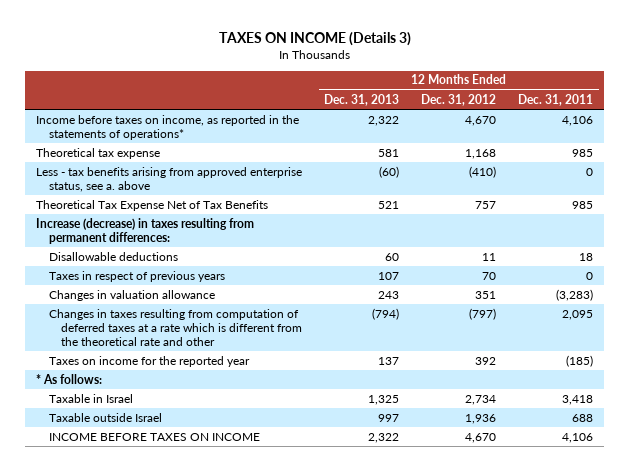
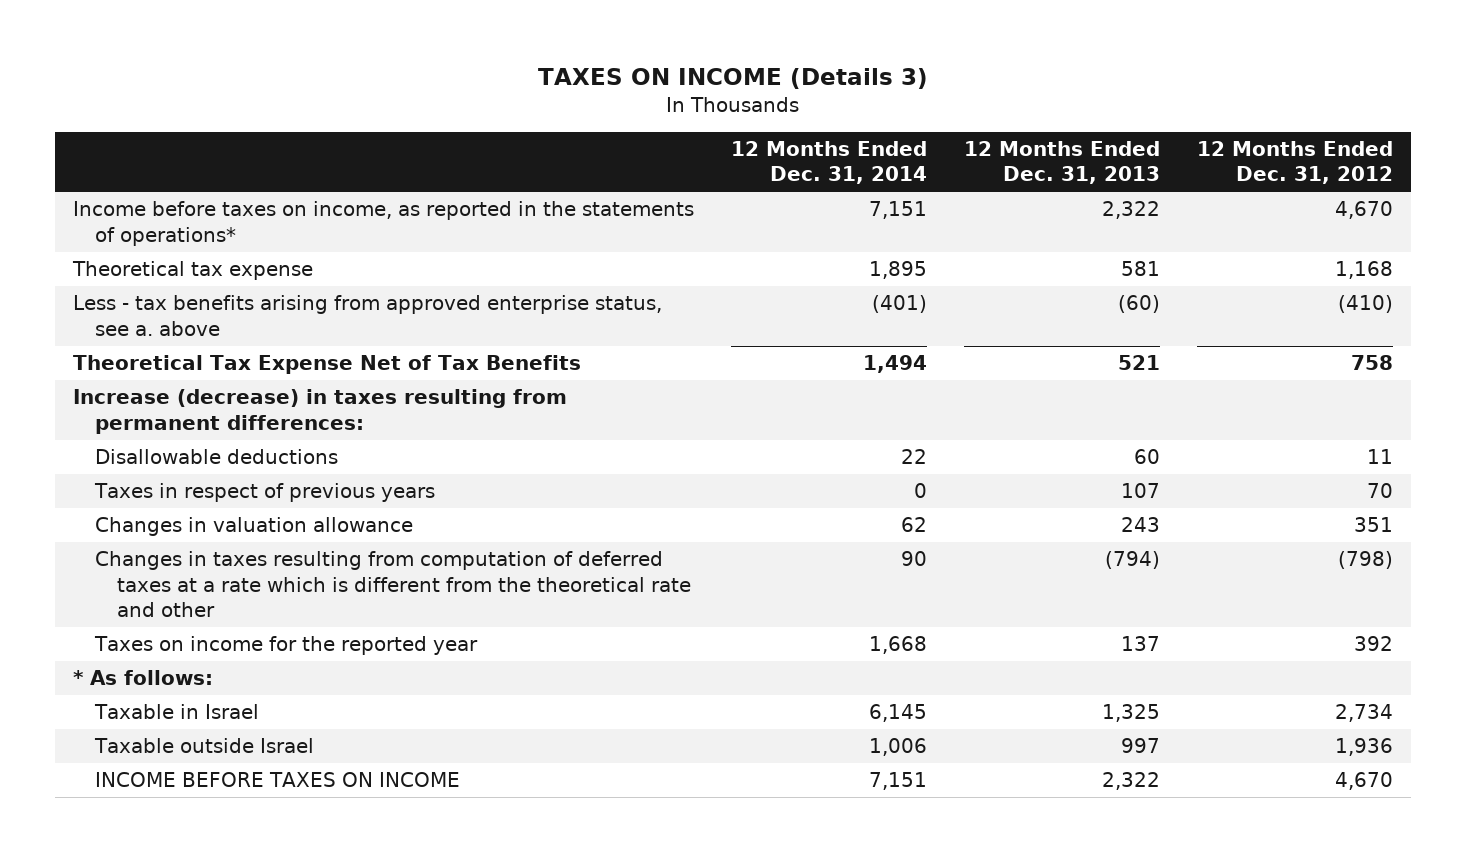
- | 12 Months Ended Dec. 31, 2013 | 12 Months Ended Dec. 31, 2012 | 12 Months Ended Dec. 31, 2011
+ | 12 Months Ended Dec. 31, 2014 | 12 Months Ended Dec. 31, 2013 | 12 Months Ended Dec. 31, 2012
- Theoretical Tax Expense Net of Tax Benefits | 521 | 757 | 985
+ Theoretical Tax Expense Net of Tax Benefits | 1,494 | 521 | 758
- Changes in taxes resulting from computation of deferred taxes at a rate which is different from the theoretical rate and other | (794) | (797) | 2,095
+ Changes in taxes resulting from computation of deferred taxes at a rate which is different from the theoretical rate and other | 90 | (794) | (798)

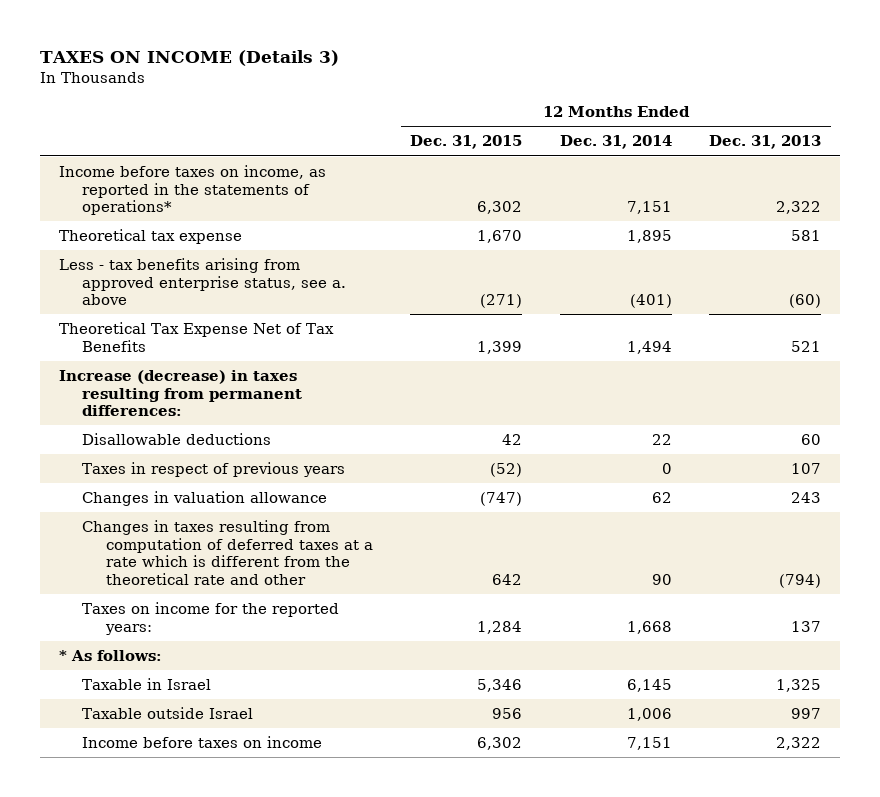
- | 12 Months Ended Dec. 31, 2014 | 12 Months Ended Dec. 31, 2013 | 12 Months Ended Dec. 31, 2012
+ | 12 Months Ended Dec. 31, 2015 | 12 Months Ended Dec. 31, 2014 | 12 Months Ended Dec. 31, 2013
- Taxes on income for the reported year | 1,668 | 137 | 392
+ Taxes on income for the reported years: | 1,284 | 1,668 | 137
- INCOME BEFORE TAXES ON INCOME | 7,151 | 2,322 | 4,670
+ Income before taxes on income | 6,302 | 7,151 | 2,322

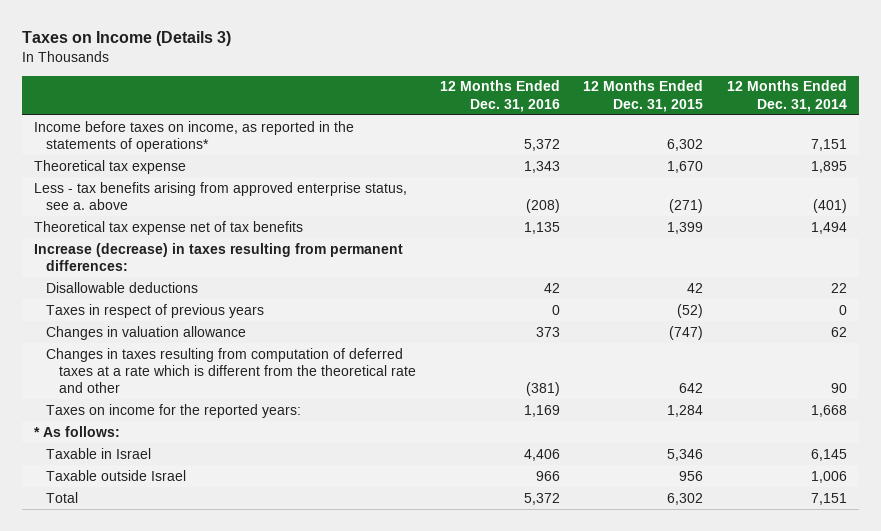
- TAXES ON INCOME (Details 3)
+ Taxes on Income (Details 3)
- | 12 Months Ended Dec. 31, 2015 | 12 Months Ended Dec. 31, 2014 | 12 Months Ended Dec. 31, 2013
+ | 12 Months Ended Dec. 31, 2016 | 12 Months Ended Dec. 31, 2015 | 12 Months Ended Dec. 31, 2014
- Theoretical Tax Expense Net of Tax Benefits | 1,399 | 1,494 | 521
+ Theoretical tax expense net of tax benefits | 1,135 | 1,399 | 1,494
- Income before taxes on income | 6,302 | 7,151 | 2,322
+ Total | 5,372 | 6,302 | 7,151

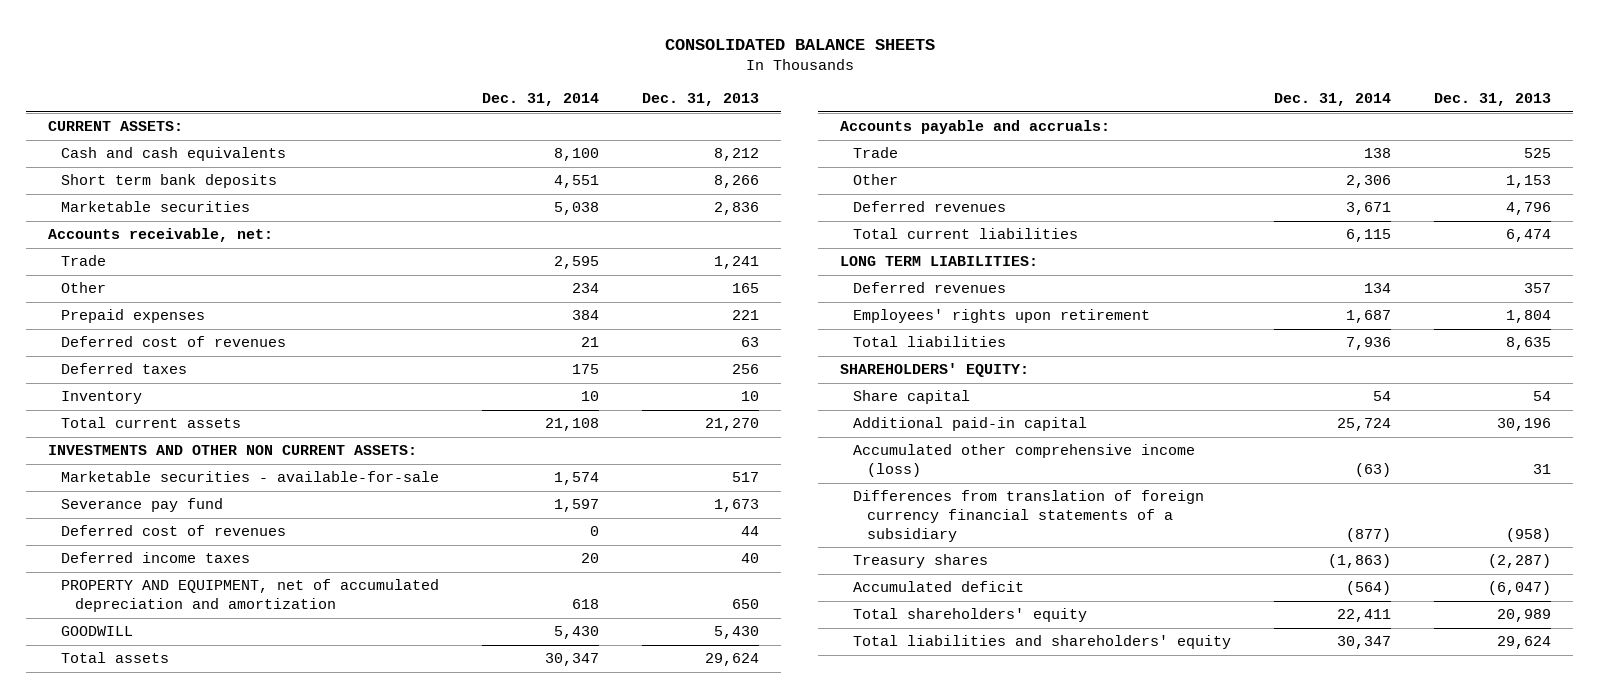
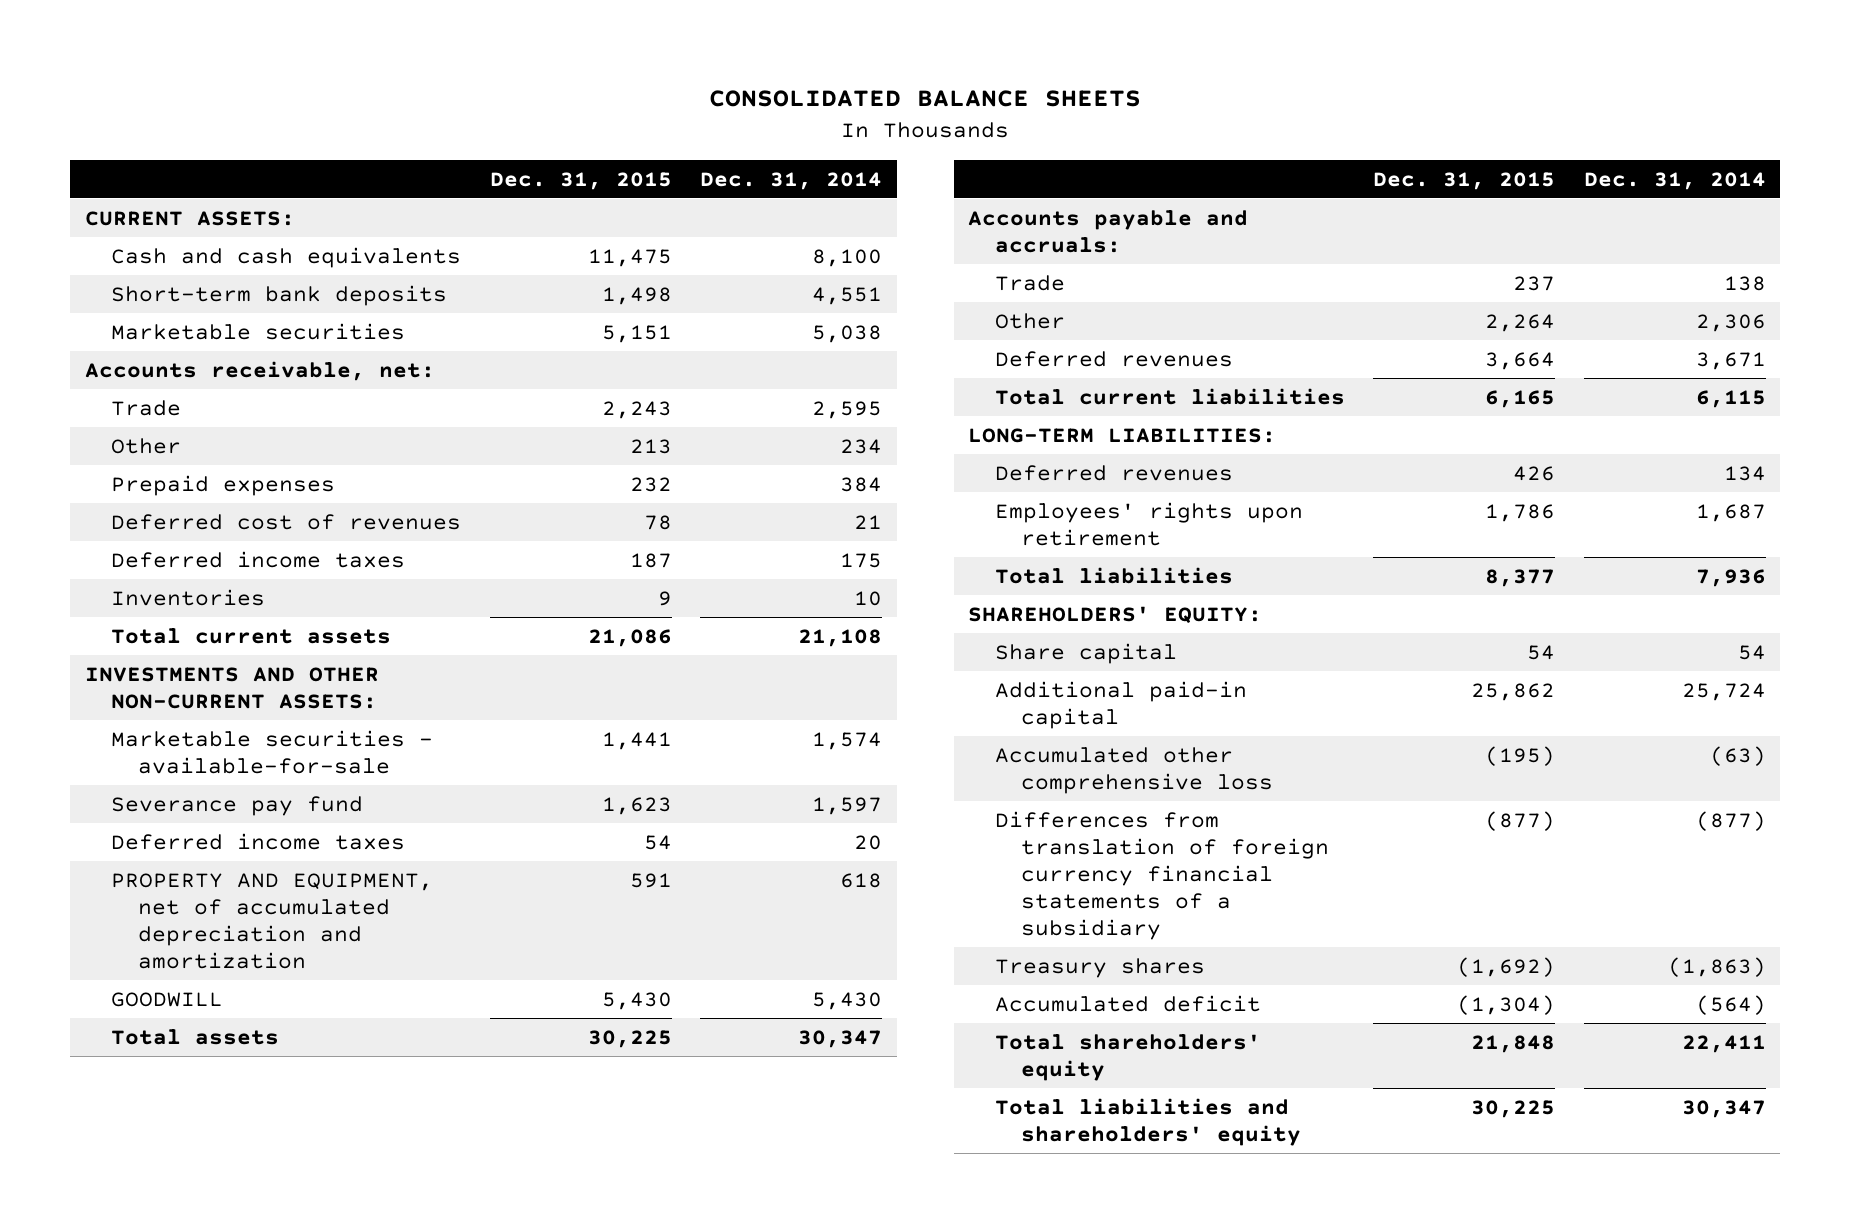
- | Dec. 31, 2014 | Dec. 31, 2013
+ | Dec. 31, 2015 | Dec. 31, 2014
- Short term bank deposits | 4,551 | 8,266
+ Short-term bank deposits | 1,498 | 4,551
- Deferred taxes | 175 | 256
- Inventory | 10 | 10
+ Deferred income taxes | 187 | 175
+ Inventories | 9 | 10
- INVESTMENTS AND OTHER NON CURRENT ASSETS:
+ INVESTMENTS AND OTHER NON-CURRENT ASSETS:
- Deferred cost of revenues | 0 | 44
- LONG TERM LIABILITIES:
+ LONG-TERM LIABILITIES:
- Accumulated other comprehensive income (loss) | (63) | 31
+ Accumulated other comprehensive loss | (195) | (63)

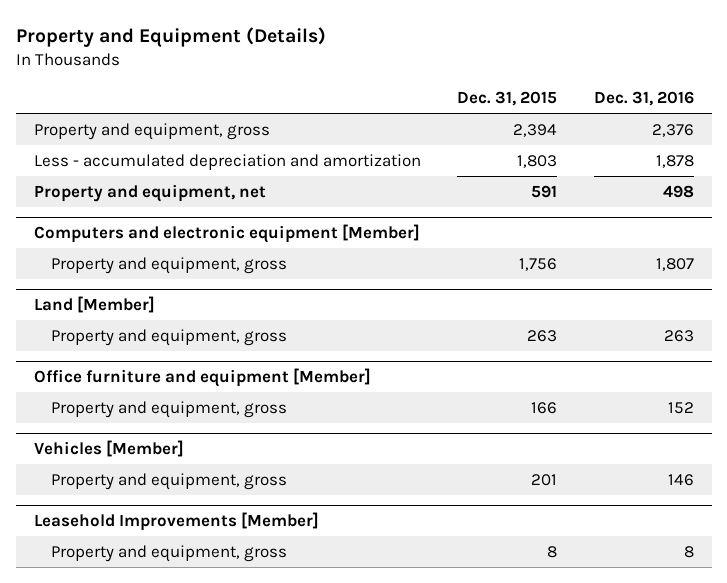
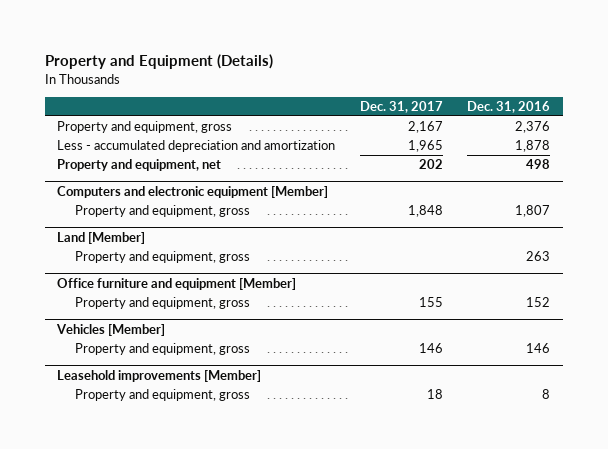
- | Dec. 31, 2015 | Dec. 31, 2016
+ | Dec. 31, 2017 | Dec. 31, 2016
- Leasehold Improvements [Member]
+ Leasehold improvements [Member]

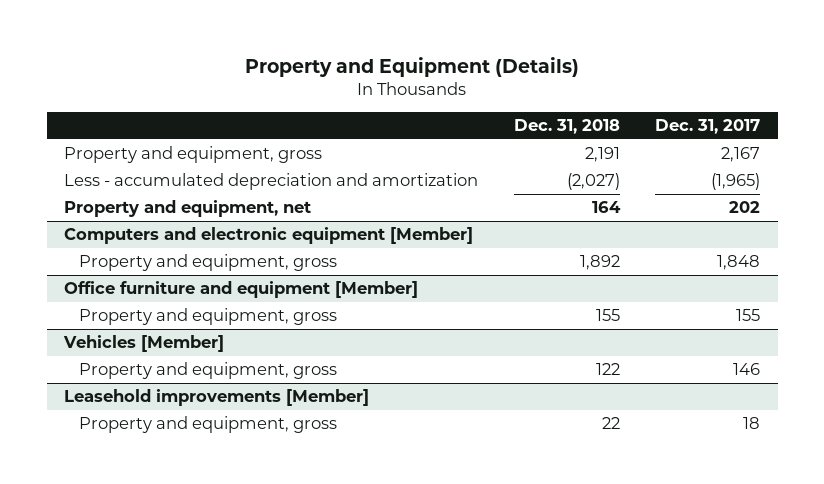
- | Dec. 31, 2017 | Dec. 31, 2016
+ | Dec. 31, 2018 | Dec. 31, 2017
- Less - accumulated depreciation and amortization | 1,965 | 1,878
+ Less - accumulated depreciation and amortization | (2,027) | (1,965)
- Land [Member]
- Property and equipment, gross | | 263

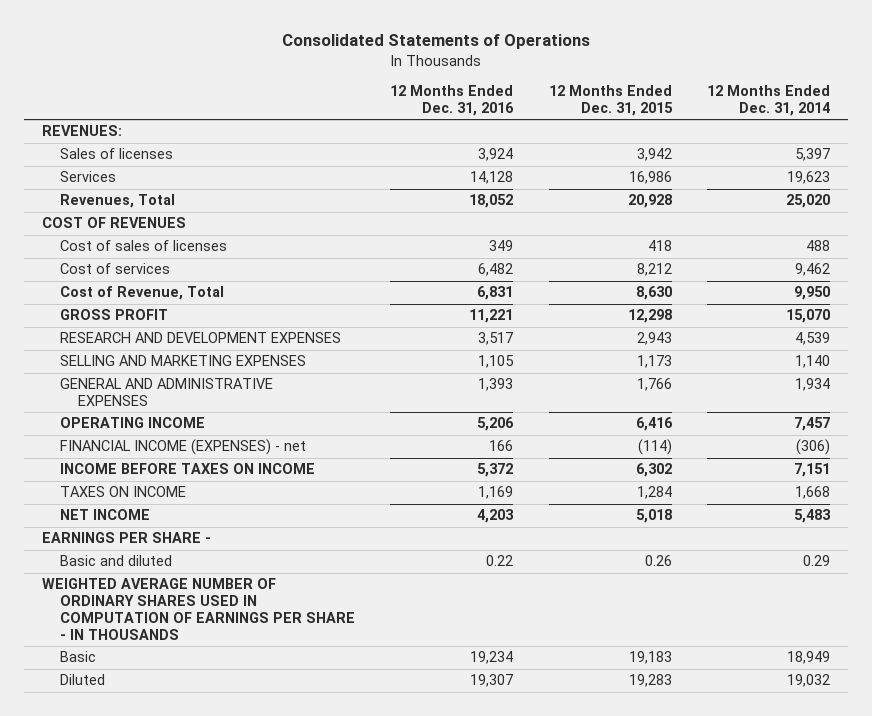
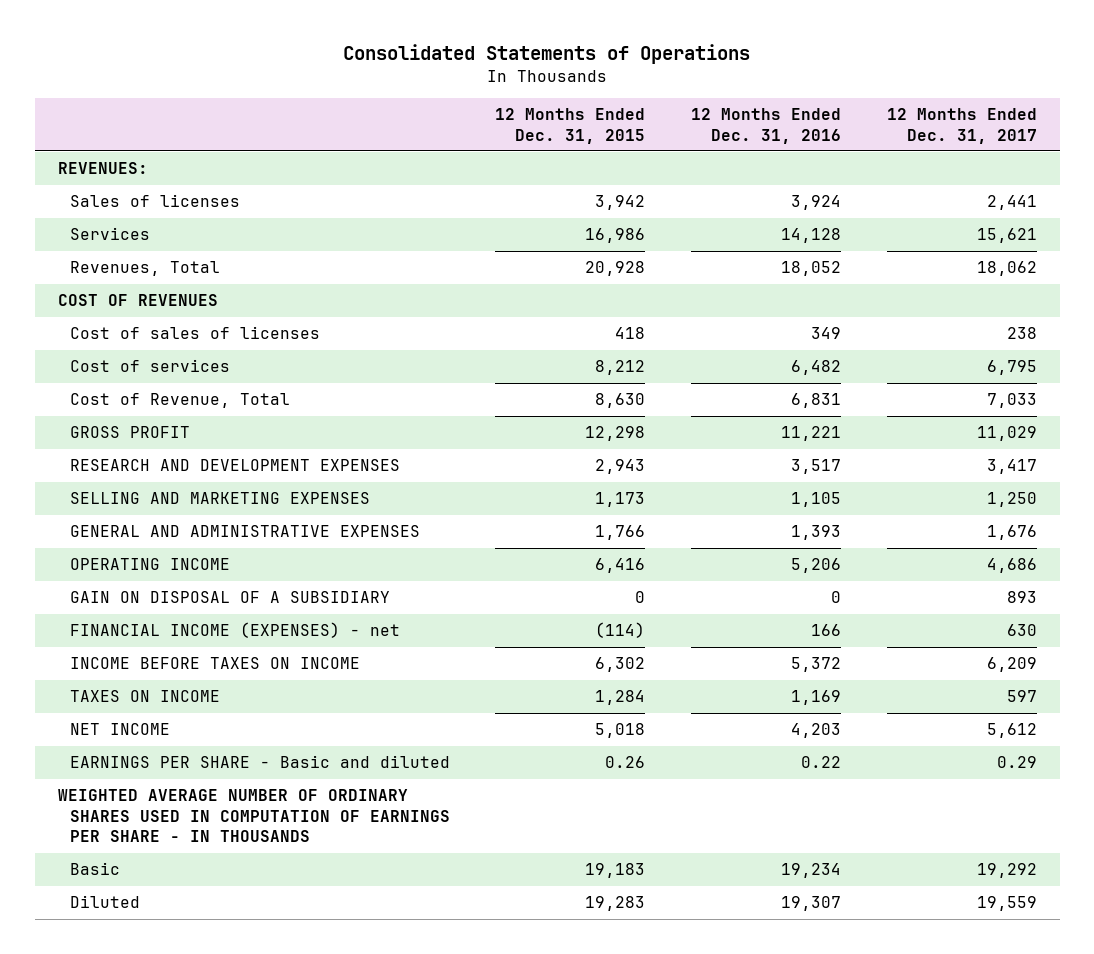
- | 12 Months Ended Dec. 31, 2016 | 12 Months Ended Dec. 31, 2015 | 12 Months Ended Dec. 31, 2014
+ | 12 Months Ended Dec. 31, 2015 | 12 Months Ended Dec. 31, 2016 | 12 Months Ended Dec. 31, 2017
+ GAIN ON DISPOSAL OF A SUBSIDIARY | 0 | 0 | 893
- EARNINGS PER SHARE -
- Basic and diluted | 0.22 | 0.26 | 0.29
+ EARNINGS PER SHARE - Basic and diluted | 0.26 | 0.22 | 0.29

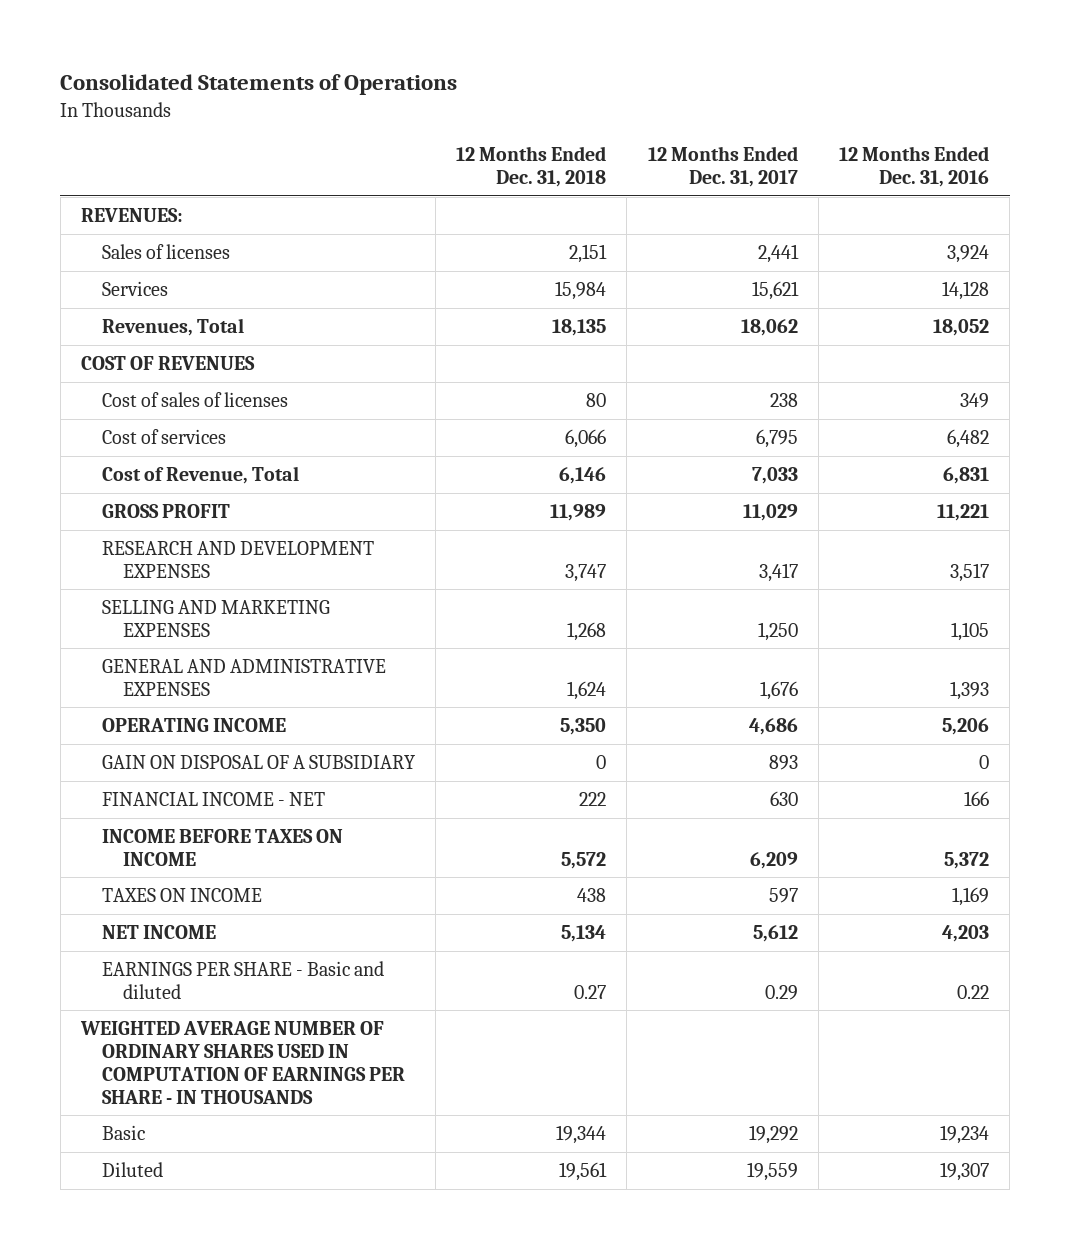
- | 12 Months Ended Dec. 31, 2015 | 12 Months Ended Dec. 31, 2016 | 12 Months Ended Dec. 31, 2017
+ | 12 Months Ended Dec. 31, 2018 | 12 Months Ended Dec. 31, 2017 | 12 Months Ended Dec. 31, 2016
- FINANCIAL INCOME (EXPENSES) - net | (114) | 166 | 630
+ FINANCIAL INCOME - NET | 222 | 630 | 166

